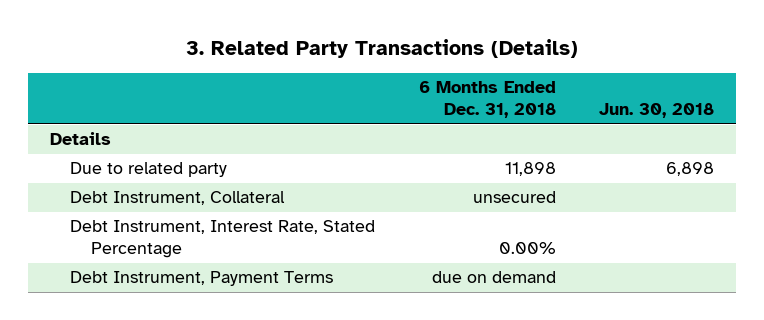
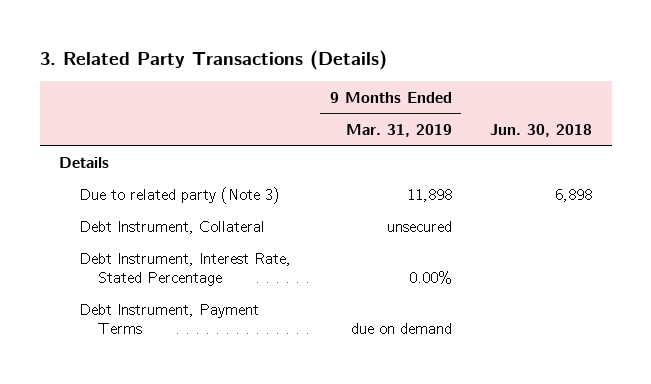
- | 6 Months Ended Dec. 31, 2018 | Jun. 30, 2018
+ | 9 Months Ended Mar. 31, 2019 | Jun. 30, 2018
- Due to related party | 11,898 | 6,898
+ Due to related party (Note 3) | 11,898 | 6,898

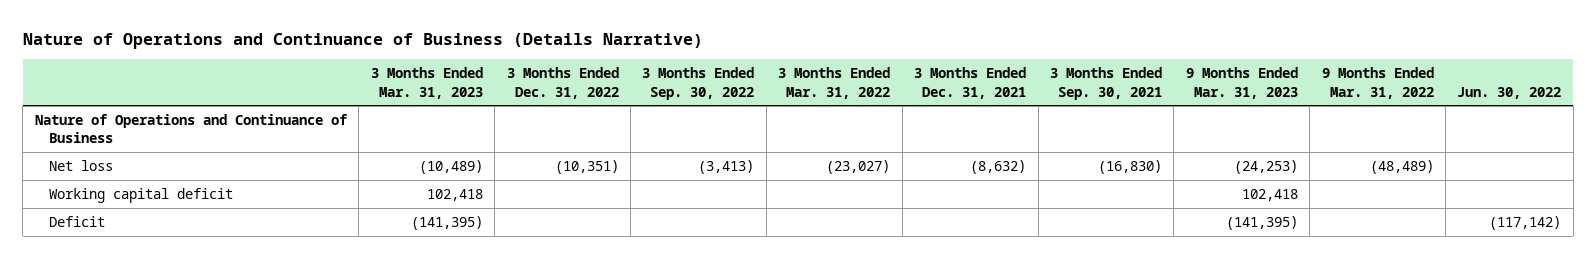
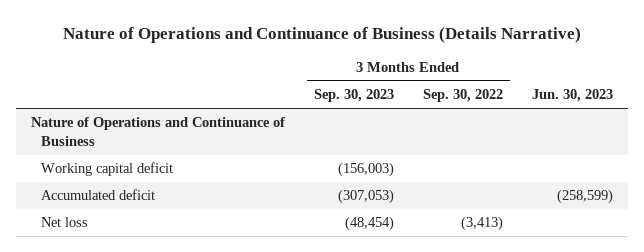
- | 3 Months Ended Mar. 31, 2023 | 3 Months Ended Dec. 31, 2022 | 3 Months Ended Sep. 30, 2022 | 3 Months Ended Mar. 31, 2022 | 3 Months Ended Dec. 31, 2021 | 3 Months Ended Sep. 30, 2021 | 9 Months Ended Mar. 31, 2023 | 9 Months Ended Mar. 31, 2022 | Jun. 30, 2022
+ | 3 Months Ended Sep. 30, 2023 | 3 Months Ended Sep. 30, 2022 | Jun. 30, 2023
- Deficit | (141,395) | | | | | | (141,395) | | (117,142)
+ Accumulated deficit | (307,053) | | (258,599)
moved down: Net loss | (48,454) | (3,413) |

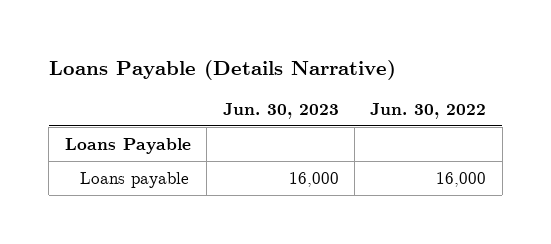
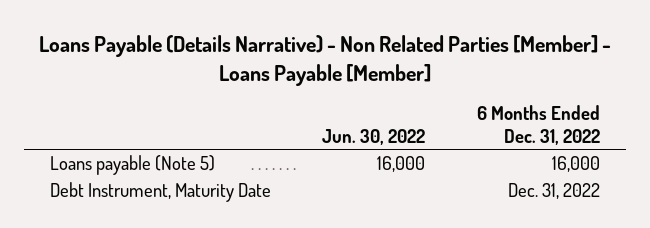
- Loans Payable (Details Narrative)
+ Loans Payable (Details Narrative) - Non Related Parties [Member] - Loans Payable [Member]
- | Jun. 30, 2023 | Jun. 30, 2022
+ | Jun. 30, 2022 | 6 Months Ended Dec. 31, 2022
- Loans Payable
- Loans payable | 16,000 | 16,000
+ Loans payable (Note 5) | 16,000 | 16,000
+ Debt Instrument, Maturity Date | | Dec. 31, 2022

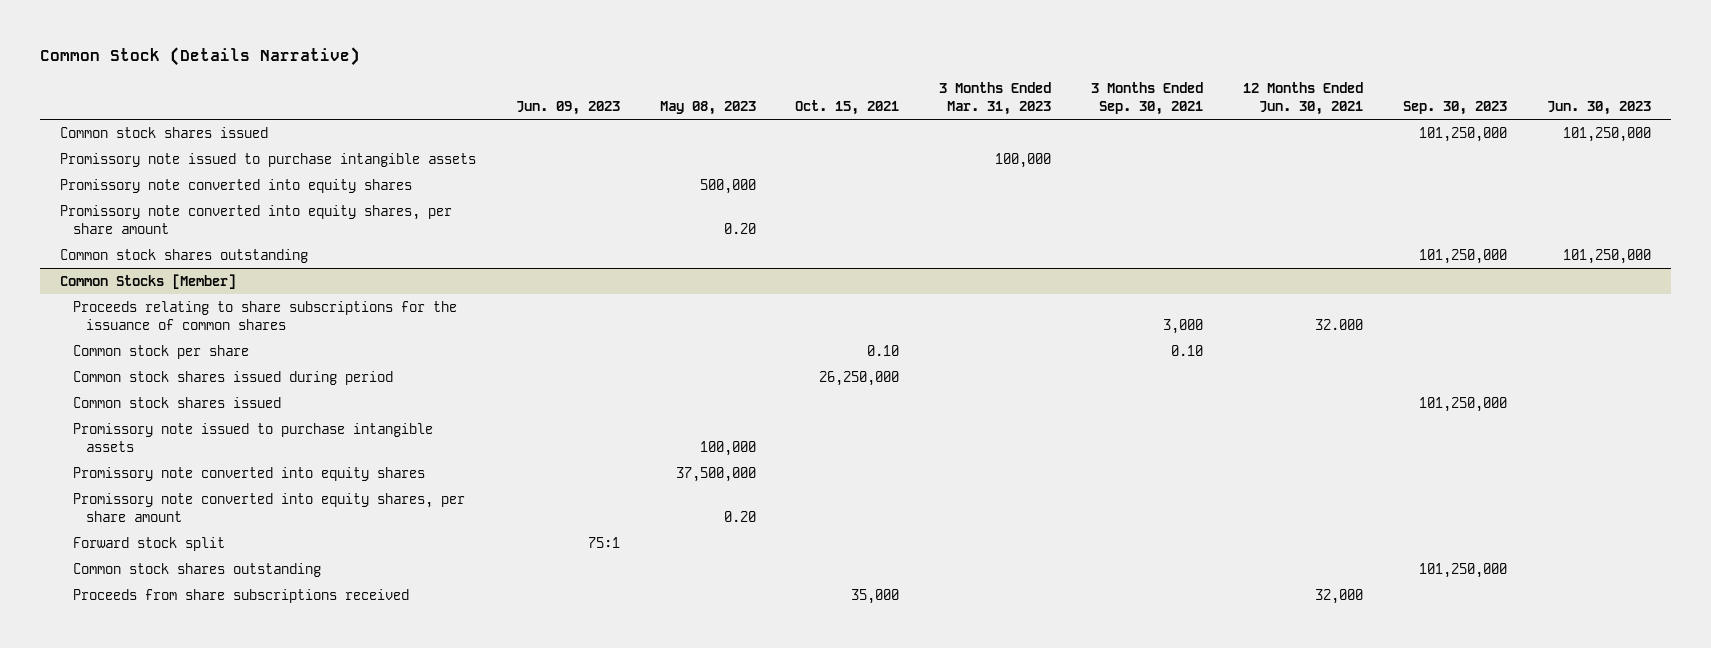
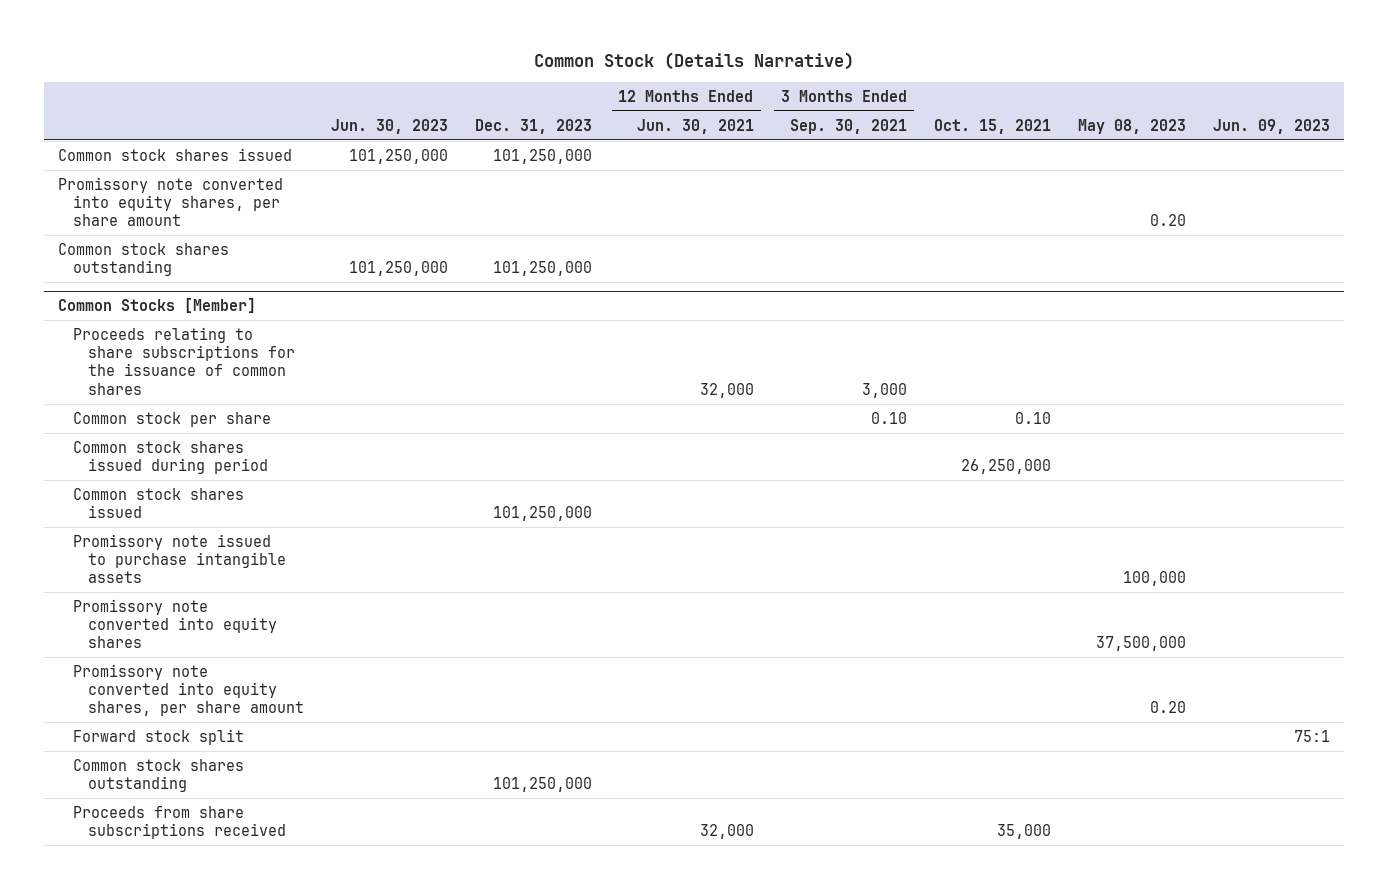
- | Jun. 09, 2023 | May 08, 2023 | Oct. 15, 2021 | 3 Months Ended Mar. 31, 2023 | 3 Months Ended Sep. 30, 2021 | 12 Months Ended Jun. 30, 2021 | Sep. 30, 2023 | Jun. 30, 2023
+ | Jun. 30, 2023 | Dec. 31, 2023 | 12 Months Ended Jun. 30, 2021 | 3 Months Ended Sep. 30, 2021 | Oct. 15, 2021 | May 08, 2023 | Jun. 09, 2023
- Promissory note issued to purchase intangible assets | | | | 100,000 | | | |
- Promissory note converted into equity shares | | 500,000 | | | | | |
@ Common Stocks [Member]
- Proceeds relating to share subscriptions for the issuance of common shares | | | | | 3,000 | 32.000 | |
+ Proceeds relating to share subscriptions for the issuance of common shares | | | 32,000 | 3,000 | | |

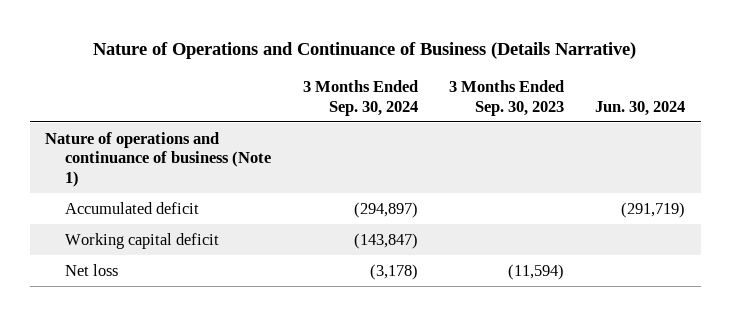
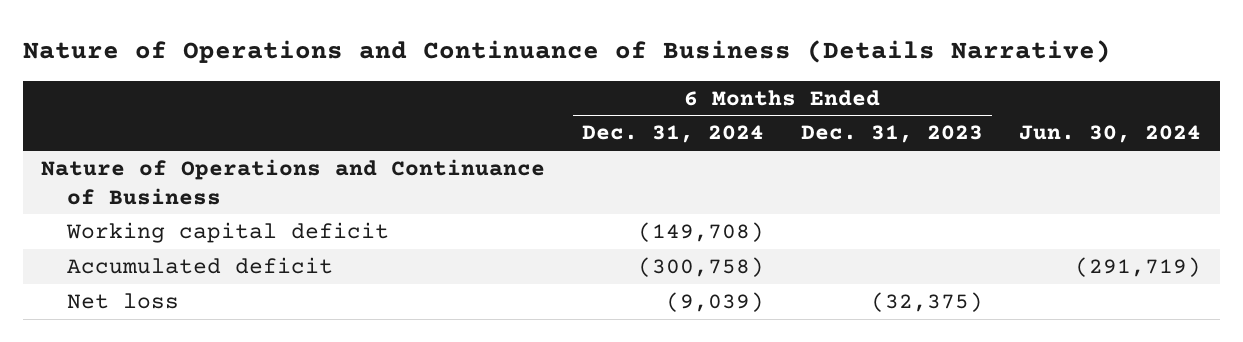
- | 3 Months Ended Sep. 30, 2024 | 3 Months Ended Sep. 30, 2023 | Jun. 30, 2024
+ | 6 Months Ended Dec. 31, 2024 | 6 Months Ended Dec. 31, 2023 | Jun. 30, 2024
- Nature of operations and continuance of business (Note 1)
+ Nature of Operations and Continuance of Business
moved down: Accumulated deficit | (300,758) | | (291,719)

